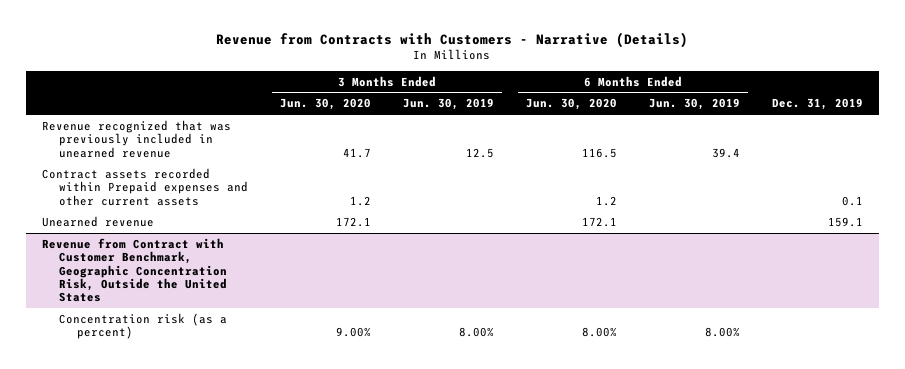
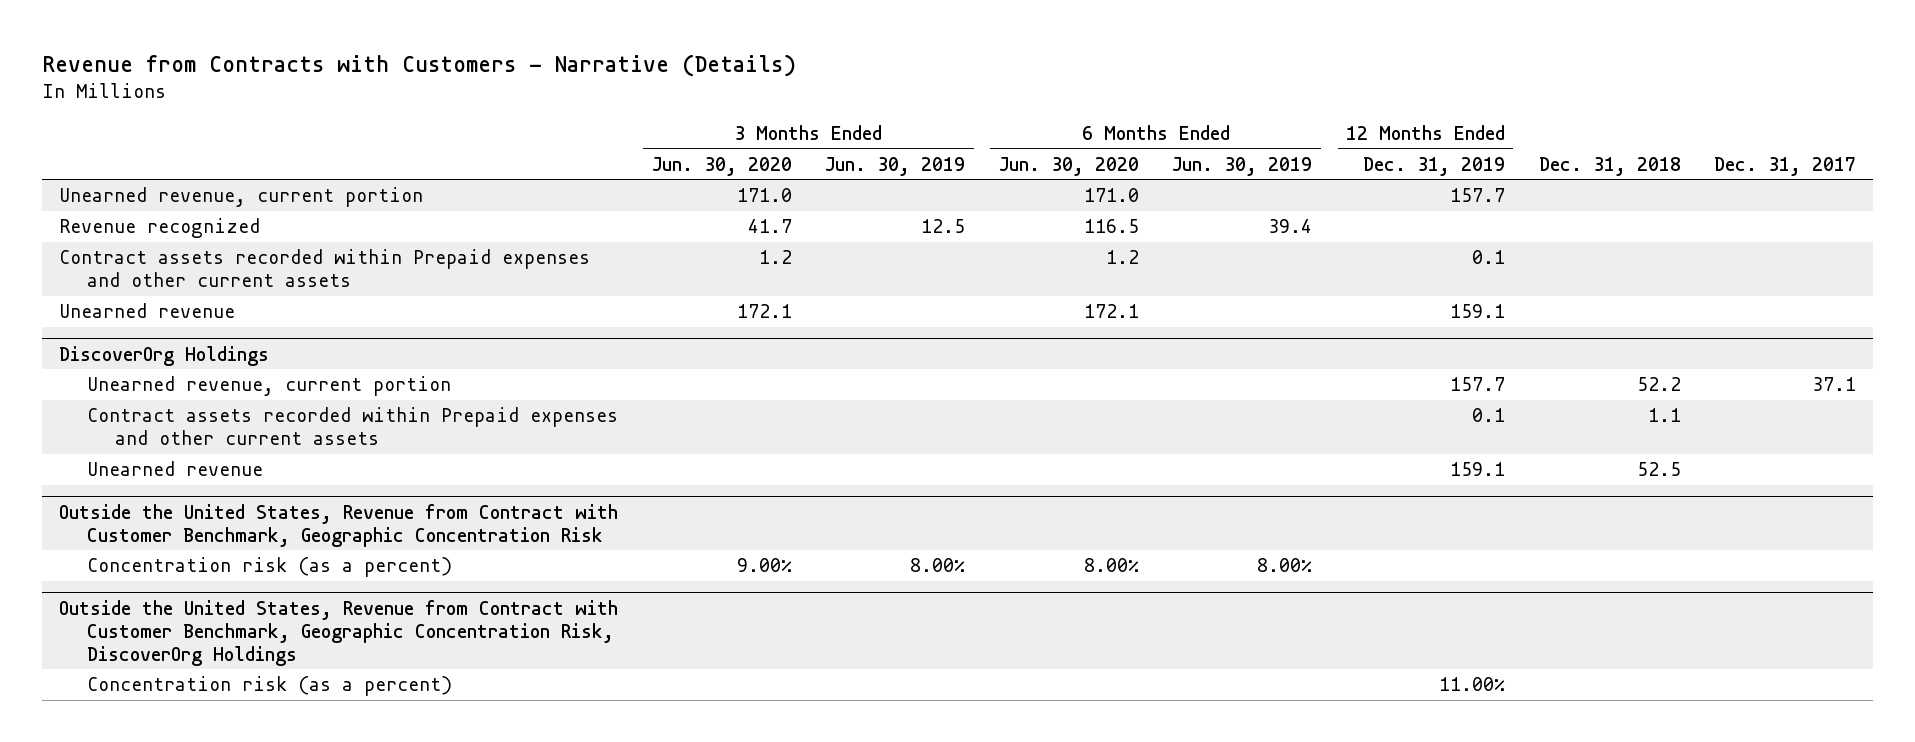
- | 3 Months Ended Jun. 30, 2020 | 3 Months Ended Jun. 30, 2019 | 6 Months Ended Jun. 30, 2020 | 6 Months Ended Jun. 30, 2019 | Dec. 31, 2019
+ | 3 Months Ended Jun. 30, 2020 | 3 Months Ended Jun. 30, 2019 | 6 Months Ended Jun. 30, 2020 | 6 Months Ended Jun. 30, 2019 | 12 Months Ended Dec. 31, 2019 | Dec. 31, 2018 | Dec. 31, 2017
- Revenue recognized that was previously included in unearned revenue | 41.7 | 12.5 | 116.5 | 39.4 |
+ Unearned revenue, current portion | 171.0 | | 171.0 | | 157.7 | |
+ Revenue recognized | 41.7 | 12.5 | 116.5 | 39.4 | | |
- Revenue from Contract with Customer Benchmark, Geographic Concentration Risk, Outside the United States
+ DiscoverOrg Holdings
+ Unearned revenue, current portion | | | | | 157.7 | 52.2 | 37.1
+ Contract assets recorded within Prepaid expenses and other current assets | | | | | 0.1 | 1.1 |
+ Unearned revenue | | | | | 159.1 | 52.5 |
+ Outside the United States, Revenue from Contract with Customer Benchmark, Geographic Concentration Risk
+ Outside the United States, Revenue from Contract with Customer Benchmark, Geographic Concentration Risk, DiscoverOrg Holdings
+ Concentration risk (as a percent) | | | | | 11.00% | |

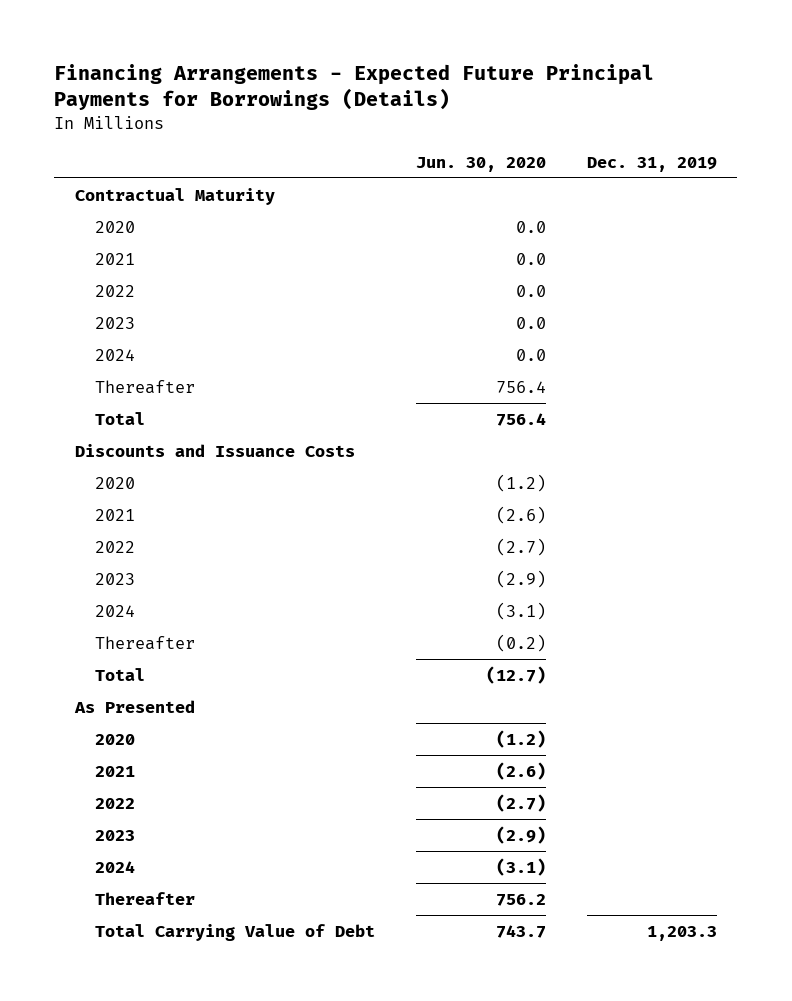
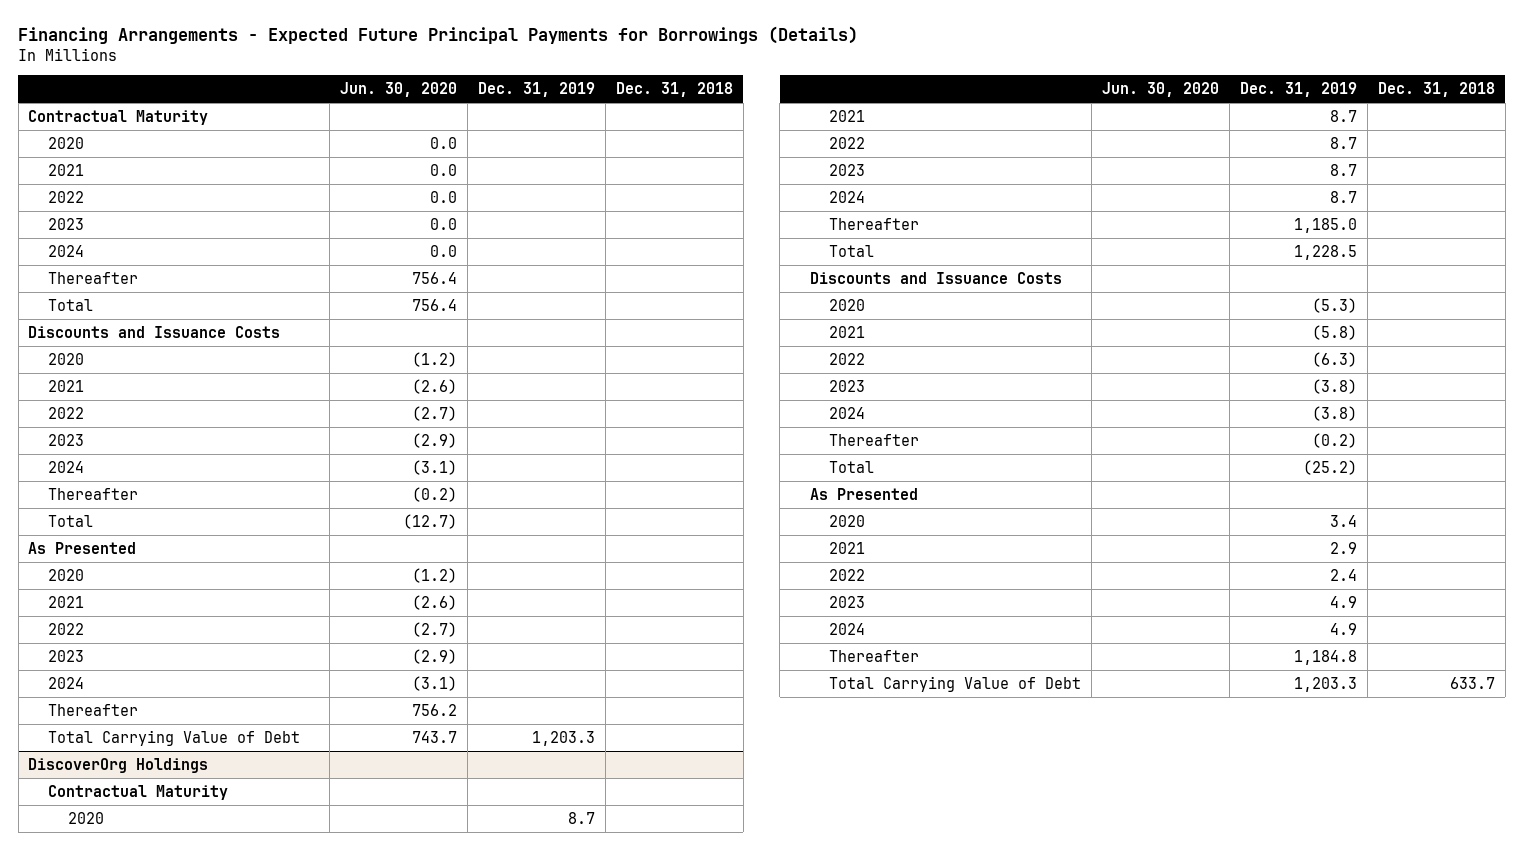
- | Jun. 30, 2020 | Dec. 31, 2019
+ | Jun. 30, 2020 | Dec. 31, 2019 | Dec. 31, 2018
+ DiscoverOrg Holdings
+ Contractual Maturity
+ 2020 | | 8.7 |
+ 2021 | | 8.7 |
+ 2022 | | 8.7 |
+ 2023 | | 8.7 |
+ 2024 | | 8.7 |
+ Thereafter | | 1,185.0 |
+ Total | | 1,228.5 |
+ Discounts and Issuance Costs
+ 2020 | | (5.3) |
+ 2021 | | (5.8) |
+ 2022 | | (6.3) |
+ 2023 | | (3.8) |
+ 2024 | | (3.8) |
+ Thereafter | | (0.2) |
+ Total | | (25.2) |
+ As Presented
+ 2020 | | 3.4 |
+ 2021 | | 2.9 |
+ 2022 | | 2.4 |
+ 2023 | | 4.9 |
+ 2024 | | 4.9 |
+ Thereafter | | 1,184.8 |
+ Total Carrying Value of Debt | | 1,203.3 | 633.7

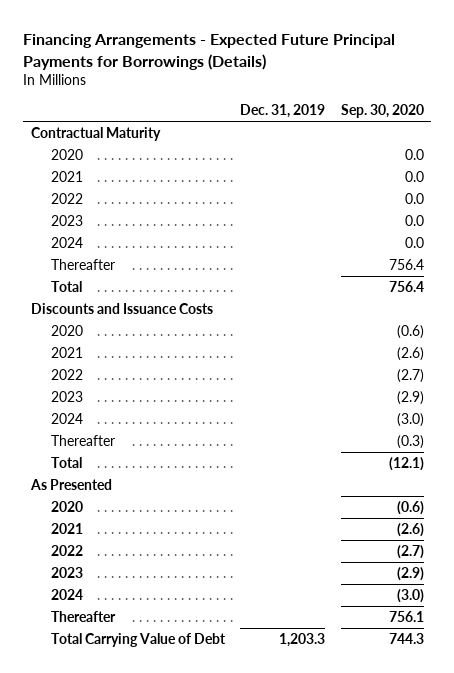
- | Jun. 30, 2020 | Dec. 31, 2019 | Dec. 31, 2018
+ | Dec. 31, 2019 | Sep. 30, 2020
- DiscoverOrg Holdings
- Contractual Maturity
- 2020 | | 8.7 |
- 2021 | | 8.7 |
- 2022 | | 8.7 |
- 2023 | | 8.7 |
- 2024 | | 8.7 |
- Thereafter | | 1,185.0 |
- Total | | 1,228.5 |
- Discounts and Issuance Costs
- 2020 | | (5.3) |
- 2021 | | (5.8) |
- 2022 | | (6.3) |
- 2023 | | (3.8) |
- 2024 | | (3.8) |
- Thereafter | | (0.2) |
- Total | | (25.2) |
- As Presented
- 2020 | | 3.4 |
- 2021 | | 2.9 |
- 2022 | | 2.4 |
- 2023 | | 4.9 |
- 2024 | | 4.9 |
- Thereafter | | 1,184.8 |
- Total Carrying Value of Debt | | 1,203.3 | 633.7

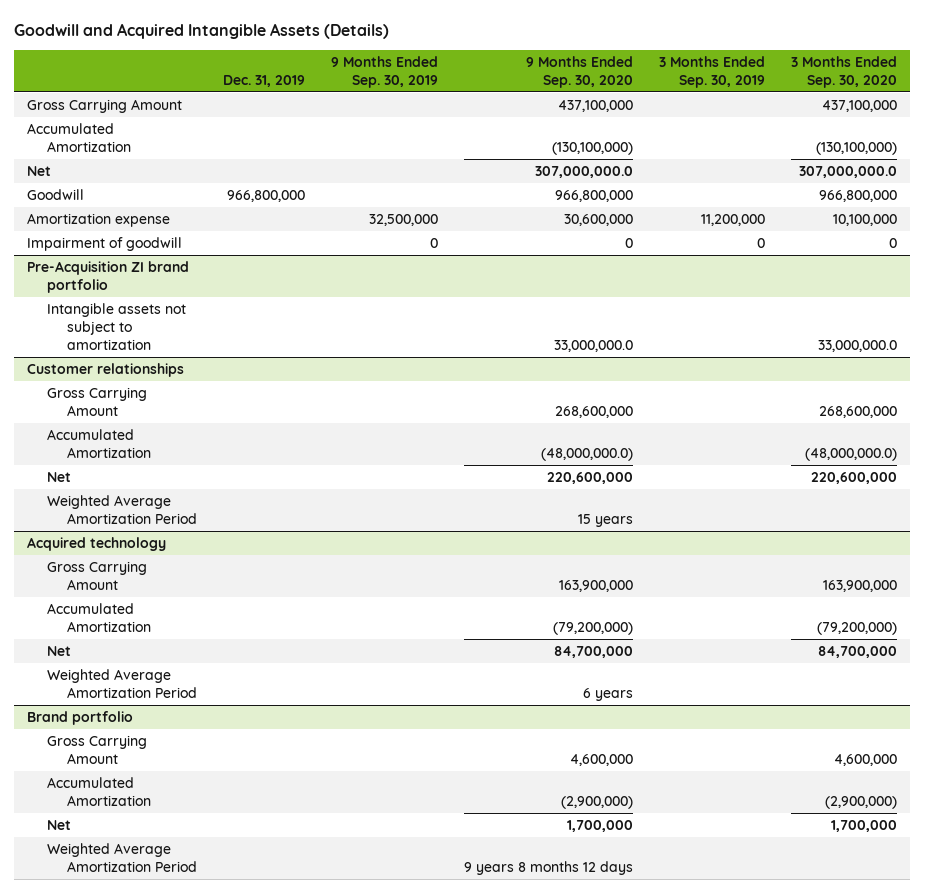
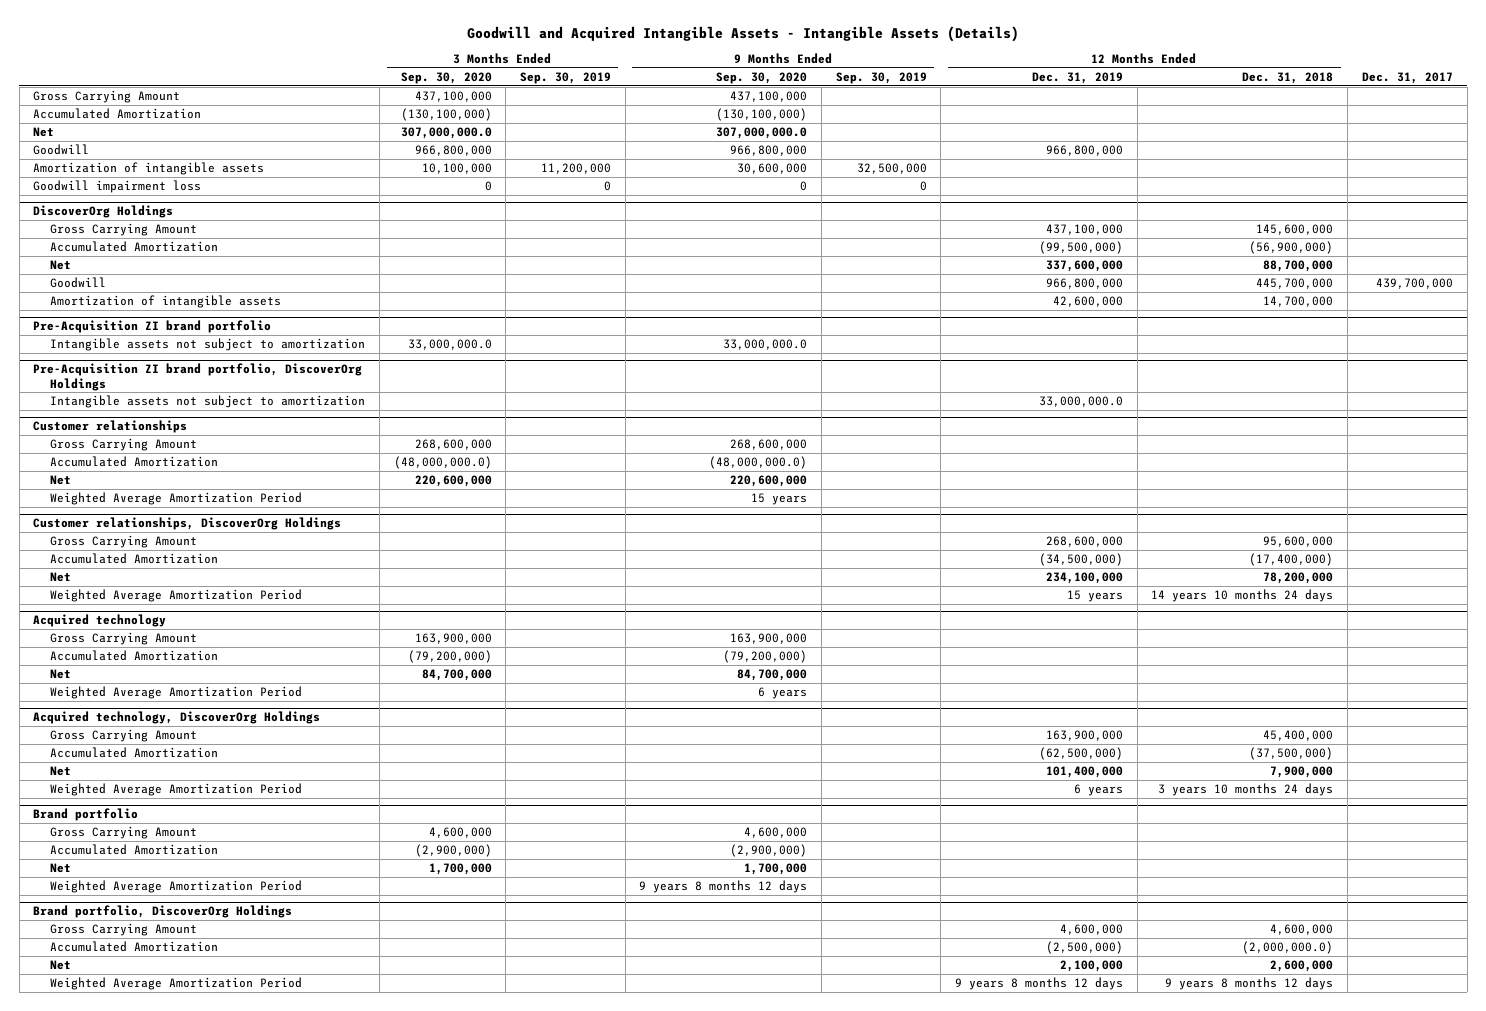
- Goodwill and Acquired Intangible Assets (Details)
+ Goodwill and Acquired Intangible Assets - Intangible Assets (Details)
- | Dec. 31, 2019 | 9 Months Ended Sep. 30, 2019 | 9 Months Ended Sep. 30, 2020 | 3 Months Ended Sep. 30, 2019 | 3 Months Ended Sep. 30, 2020
+ | 3 Months Ended Sep. 30, 2020 | 3 Months Ended Sep. 30, 2019 | 9 Months Ended Sep. 30, 2020 | 9 Months Ended Sep. 30, 2019 | 12 Months Ended Dec. 31, 2019 | 12 Months Ended Dec. 31, 2018 | Dec. 31, 2017
- Amortization expense | | 32,500,000 | 30,600,000 | 11,200,000 | 10,100,000
- Impairment of goodwill | | 0 | 0 | 0 | 0
+ Amortization of intangible assets | 10,100,000 | 11,200,000 | 30,600,000 | 32,500,000 | | |
+ Goodwill impairment loss | 0 | 0 | 0 | 0 | | |
+ DiscoverOrg Holdings
+ Gross Carrying Amount | | | | | 437,100,000 | 145,600,000 |
+ Accumulated Amortization | | | | | (99,500,000) | (56,900,000) |
+ Net | | | | | 337,600,000 | 88,700,000 |
+ Goodwill | | | | | 966,800,000 | 445,700,000 | 439,700,000
+ Amortization of intangible assets | | | | | 42,600,000 | 14,700,000 |
+ Pre-Acquisition ZI brand portfolio, DiscoverOrg Holdings
+ Intangible assets not subject to amortization | | | | | 33,000,000.0 | |
+ Customer relationships, DiscoverOrg Holdings
+ Gross Carrying Amount | | | | | 268,600,000 | 95,600,000 |
+ Accumulated Amortization | | | | | (34,500,000) | (17,400,000) |
+ Net | | | | | 234,100,000 | 78,200,000 |
+ Weighted Average Amortization Period | | | | | 15 years | 14 years 10 months 24 days |
+ Acquired technology, DiscoverOrg Holdings
+ Gross Carrying Amount | | | | | 163,900,000 | 45,400,000 |
+ Accumulated Amortization | | | | | (62,500,000) | (37,500,000) |
+ Net | | | | | 101,400,000 | 7,900,000 |
+ Weighted Average Amortization Period | | | | | 6 years | 3 years 10 months 24 days |
+ Brand portfolio, DiscoverOrg Holdings
+ Gross Carrying Amount | | | | | 4,600,000 | 4,600,000 |
+ Accumulated Amortization | | | | | (2,500,000) | (2,000,000.0) |
+ Net | | | | | 2,100,000 | 2,600,000 |
+ Weighted Average Amortization Period | | | | | 9 years 8 months 12 days | 9 years 8 months 12 days |

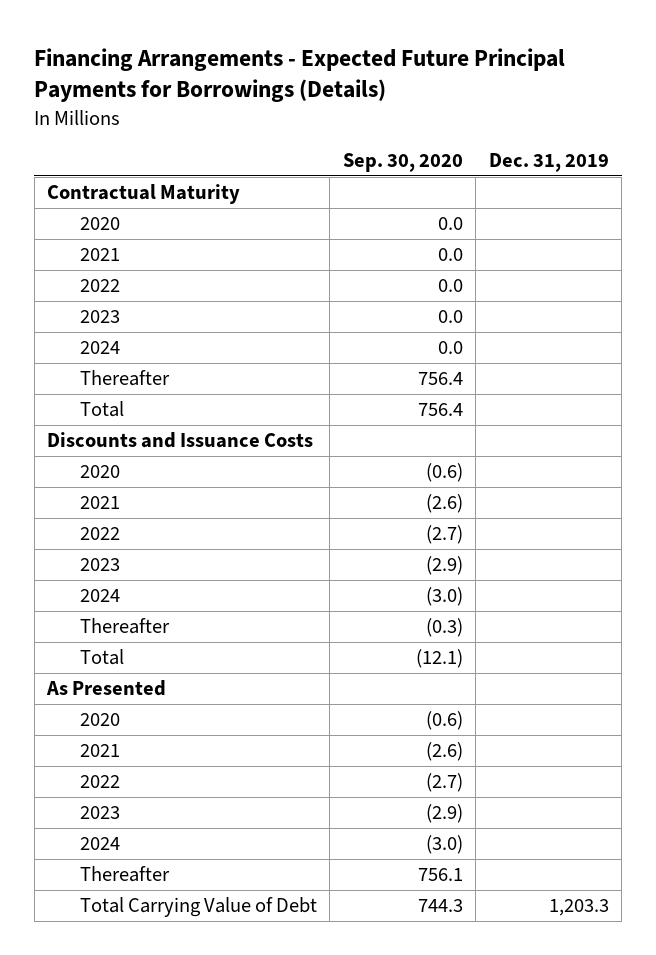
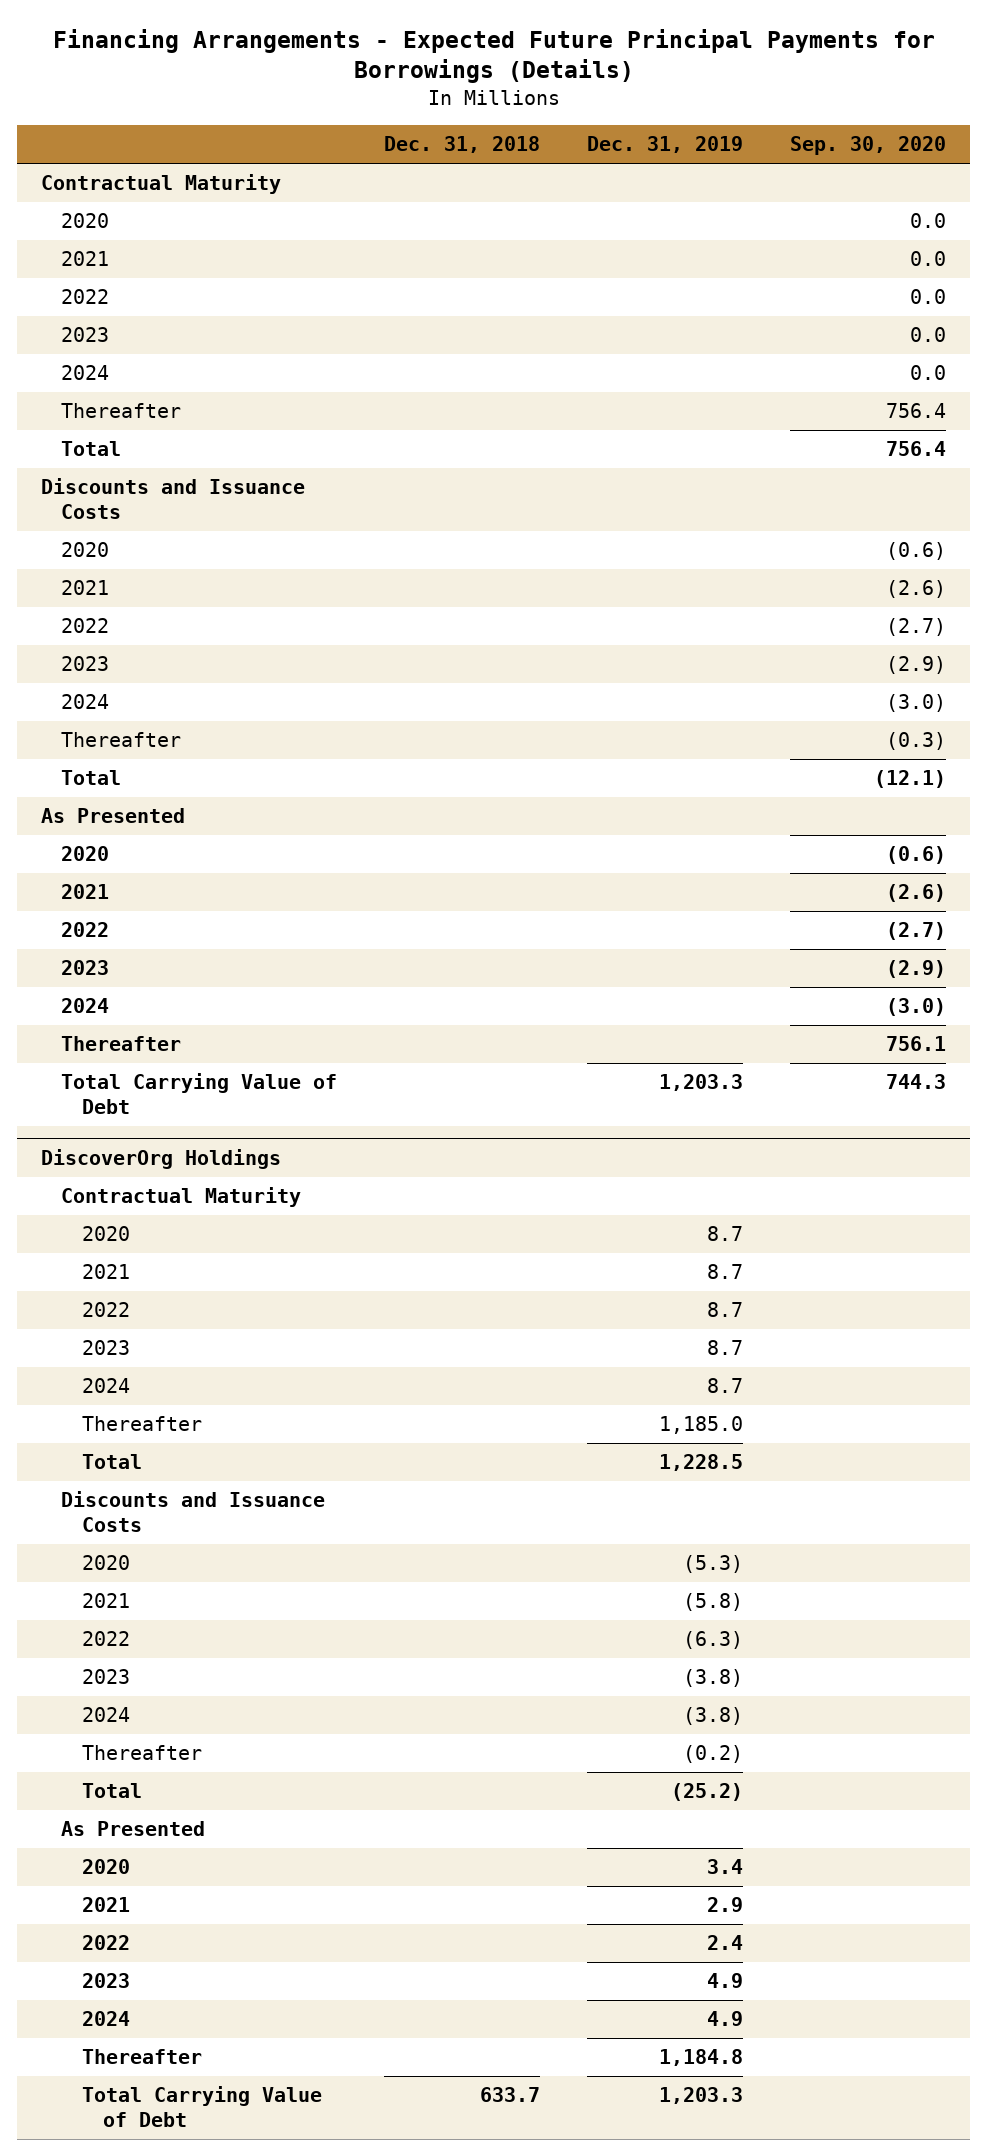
- | Sep. 30, 2020 | Dec. 31, 2019
+ | Dec. 31, 2018 | Dec. 31, 2019 | Sep. 30, 2020
+ DiscoverOrg Holdings
+ Contractual Maturity
+ 2020 | | 8.7 |
+ 2021 | | 8.7 |
+ 2022 | | 8.7 |
+ 2023 | | 8.7 |
+ 2024 | | 8.7 |
+ Thereafter | | 1,185.0 |
+ Total | | 1,228.5 |
+ Discounts and Issuance Costs
+ 2020 | | (5.3) |
+ 2021 | | (5.8) |
+ 2022 | | (6.3) |
+ 2023 | | (3.8) |
+ 2024 | | (3.8) |
+ Thereafter | | (0.2) |
+ Total | | (25.2) |
+ As Presented
+ 2020 | | 3.4 |
+ 2021 | | 2.9 |
+ 2022 | | 2.4 |
+ 2023 | | 4.9 |
+ 2024 | | 4.9 |
+ Thereafter | | 1,184.8 |
+ Total Carrying Value of Debt | 633.7 | 1,203.3 |

